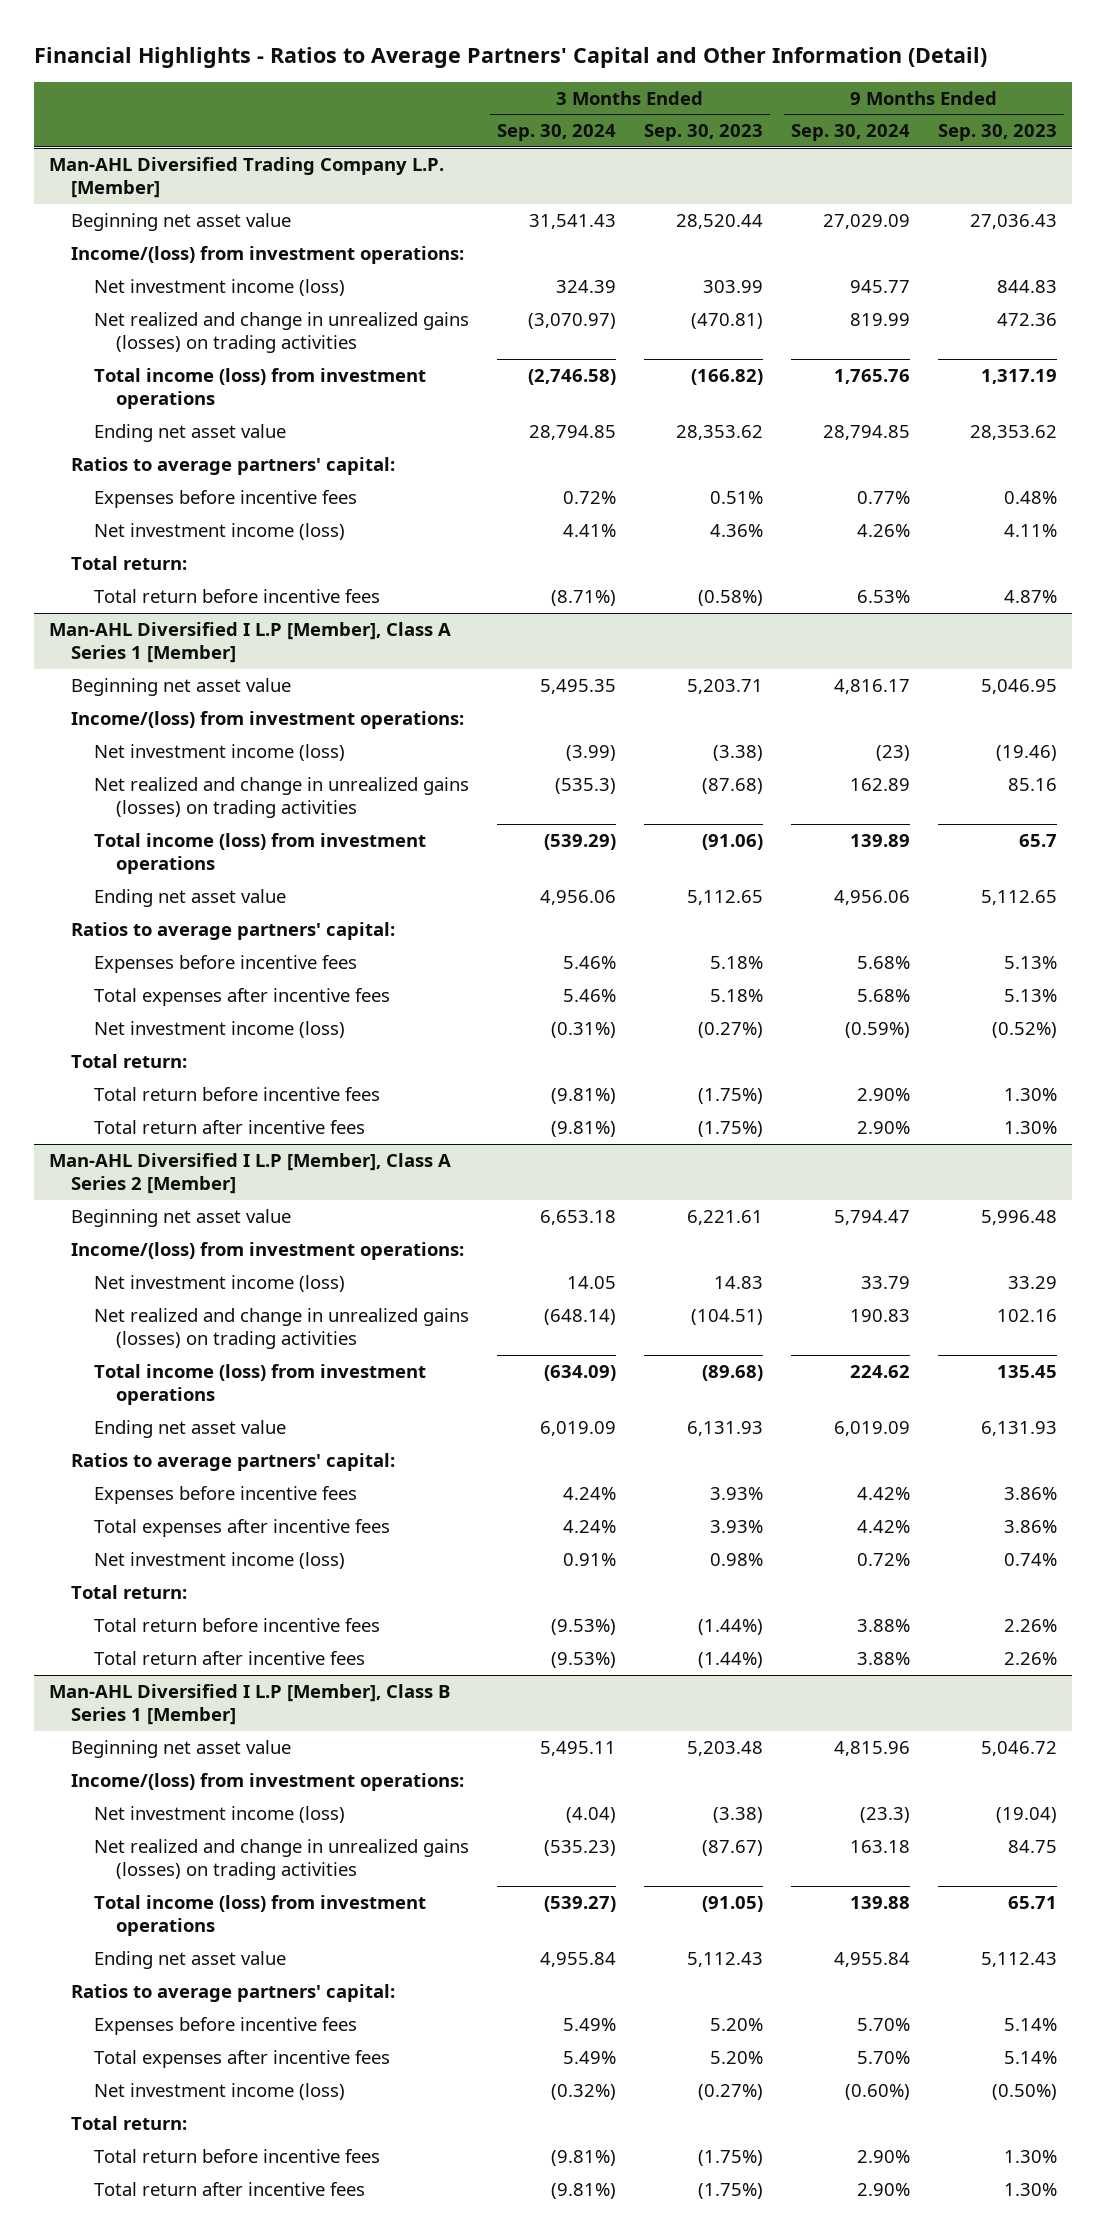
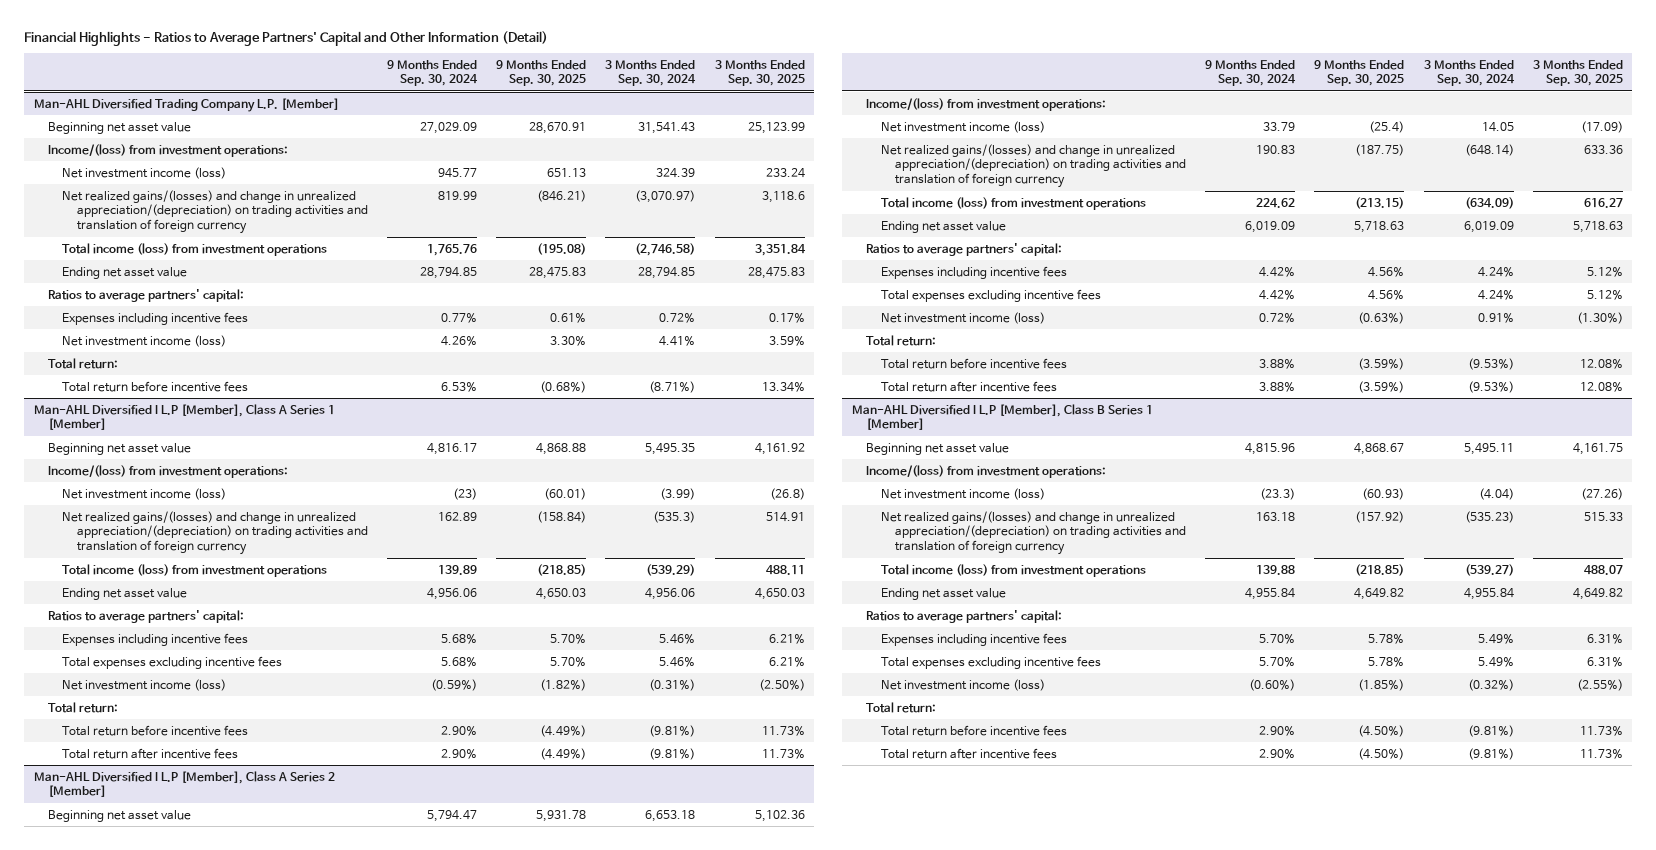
- | 3 Months Ended Sep. 30, 2024 | 3 Months Ended Sep. 30, 2023 | 9 Months Ended Sep. 30, 2024 | 9 Months Ended Sep. 30, 2023
+ | 9 Months Ended Sep. 30, 2024 | 9 Months Ended Sep. 30, 2025 | 3 Months Ended Sep. 30, 2024 | 3 Months Ended Sep. 30, 2025
@ Man-AHL Diversified Trading Company L.P. [Member]
- Net realized and change in unrealized gains (losses) on trading activities | (3,070.97) | (470.81) | 819.99 | 472.36
+ Net realized gains/(losses) and change in unrealized appreciation/(depreciation) on trading activities and translation of foreign currency | 819.99 | (846.21) | (3,070.97) | 3,118.6
- Expenses before incentive fees | 0.72% | 0.51% | 0.77% | 0.48%
+ Expenses including incentive fees | 0.77% | 0.61% | 0.72% | 0.17%
@ Man-AHL Diversified I L.P [Member], Class A Series 1 [Member]
- Net realized and change in unrealized gains (losses) on trading activities | (535.3) | (87.68) | 162.89 | 85.16
+ Net realized gains/(losses) and change in unrealized appreciation/(depreciation) on trading activities and translation of foreign currency | 162.89 | (158.84) | (535.3) | 514.91
- Expenses before incentive fees | 5.46% | 5.18% | 5.68% | 5.13%
- Total expenses after incentive fees | 5.46% | 5.18% | 5.68% | 5.13%
+ Expenses including incentive fees | 5.68% | 5.70% | 5.46% | 6.21%
+ Total expenses excluding incentive fees | 5.68% | 5.70% | 5.46% | 6.21%
@ Man-AHL Diversified I L.P [Member], Class A Series 2 [Member]
- Net realized and change in unrealized gains (losses) on trading activities | (648.14) | (104.51) | 190.83 | 102.16
+ Net realized gains/(losses) and change in unrealized appreciation/(depreciation) on trading activities and translation of foreign currency | 190.83 | (187.75) | (648.14) | 633.36
- Expenses before incentive fees | 4.24% | 3.93% | 4.42% | 3.86%
- Total expenses after incentive fees | 4.24% | 3.93% | 4.42% | 3.86%
+ Expenses including incentive fees | 4.42% | 4.56% | 4.24% | 5.12%
+ Total expenses excluding incentive fees | 4.42% | 4.56% | 4.24% | 5.12%
@ Man-AHL Diversified I L.P [Member], Class B Series 1 [Member]
- Net realized and change in unrealized gains (losses) on trading activities | (535.23) | (87.67) | 163.18 | 84.75
+ Net realized gains/(losses) and change in unrealized appreciation/(depreciation) on trading activities and translation of foreign currency | 163.18 | (157.92) | (535.23) | 515.33
- Expenses before incentive fees | 5.49% | 5.20% | 5.70% | 5.14%
- Total expenses after incentive fees | 5.49% | 5.20% | 5.70% | 5.14%
+ Expenses including incentive fees | 5.70% | 5.78% | 5.49% | 6.31%
+ Total expenses excluding incentive fees | 5.70% | 5.78% | 5.49% | 6.31%

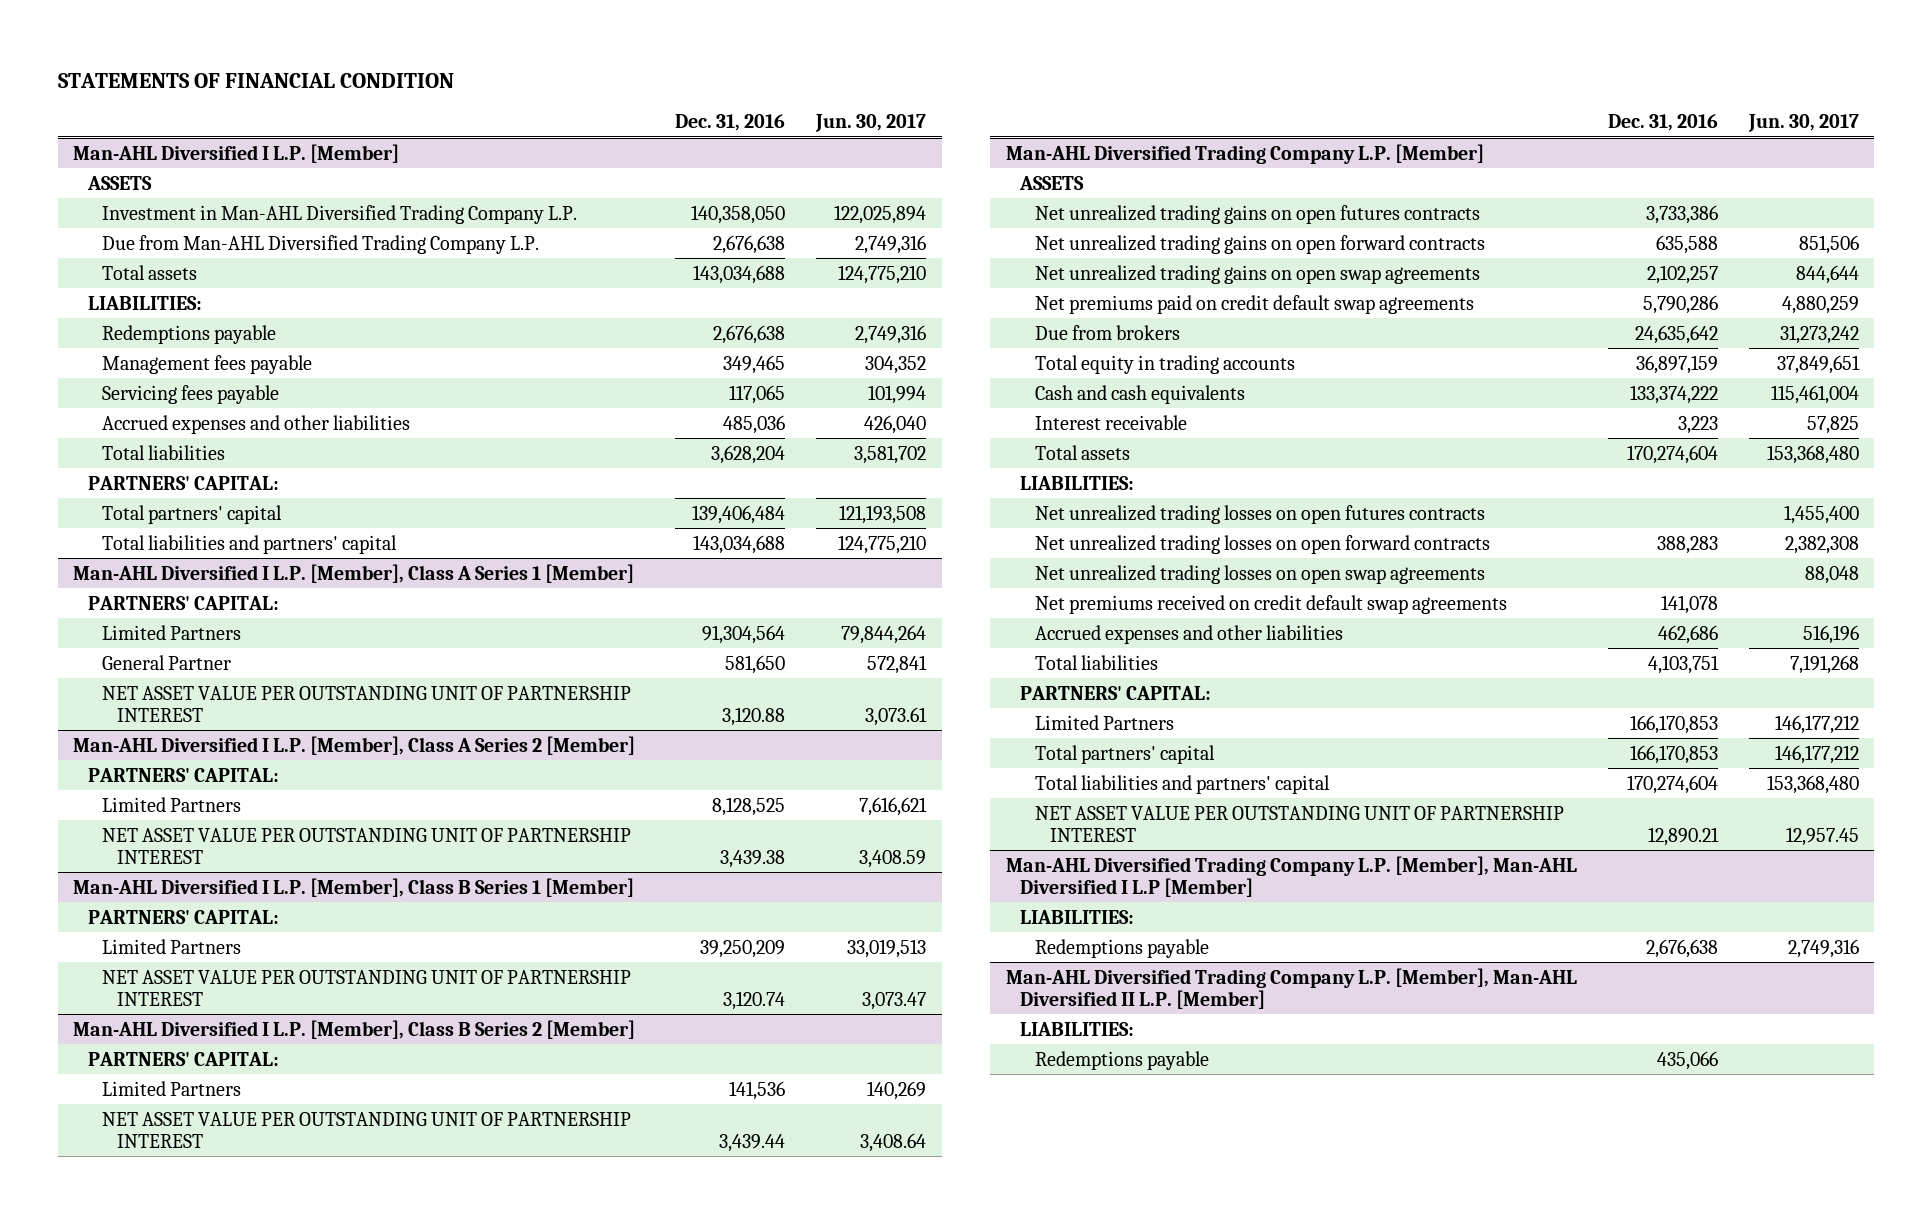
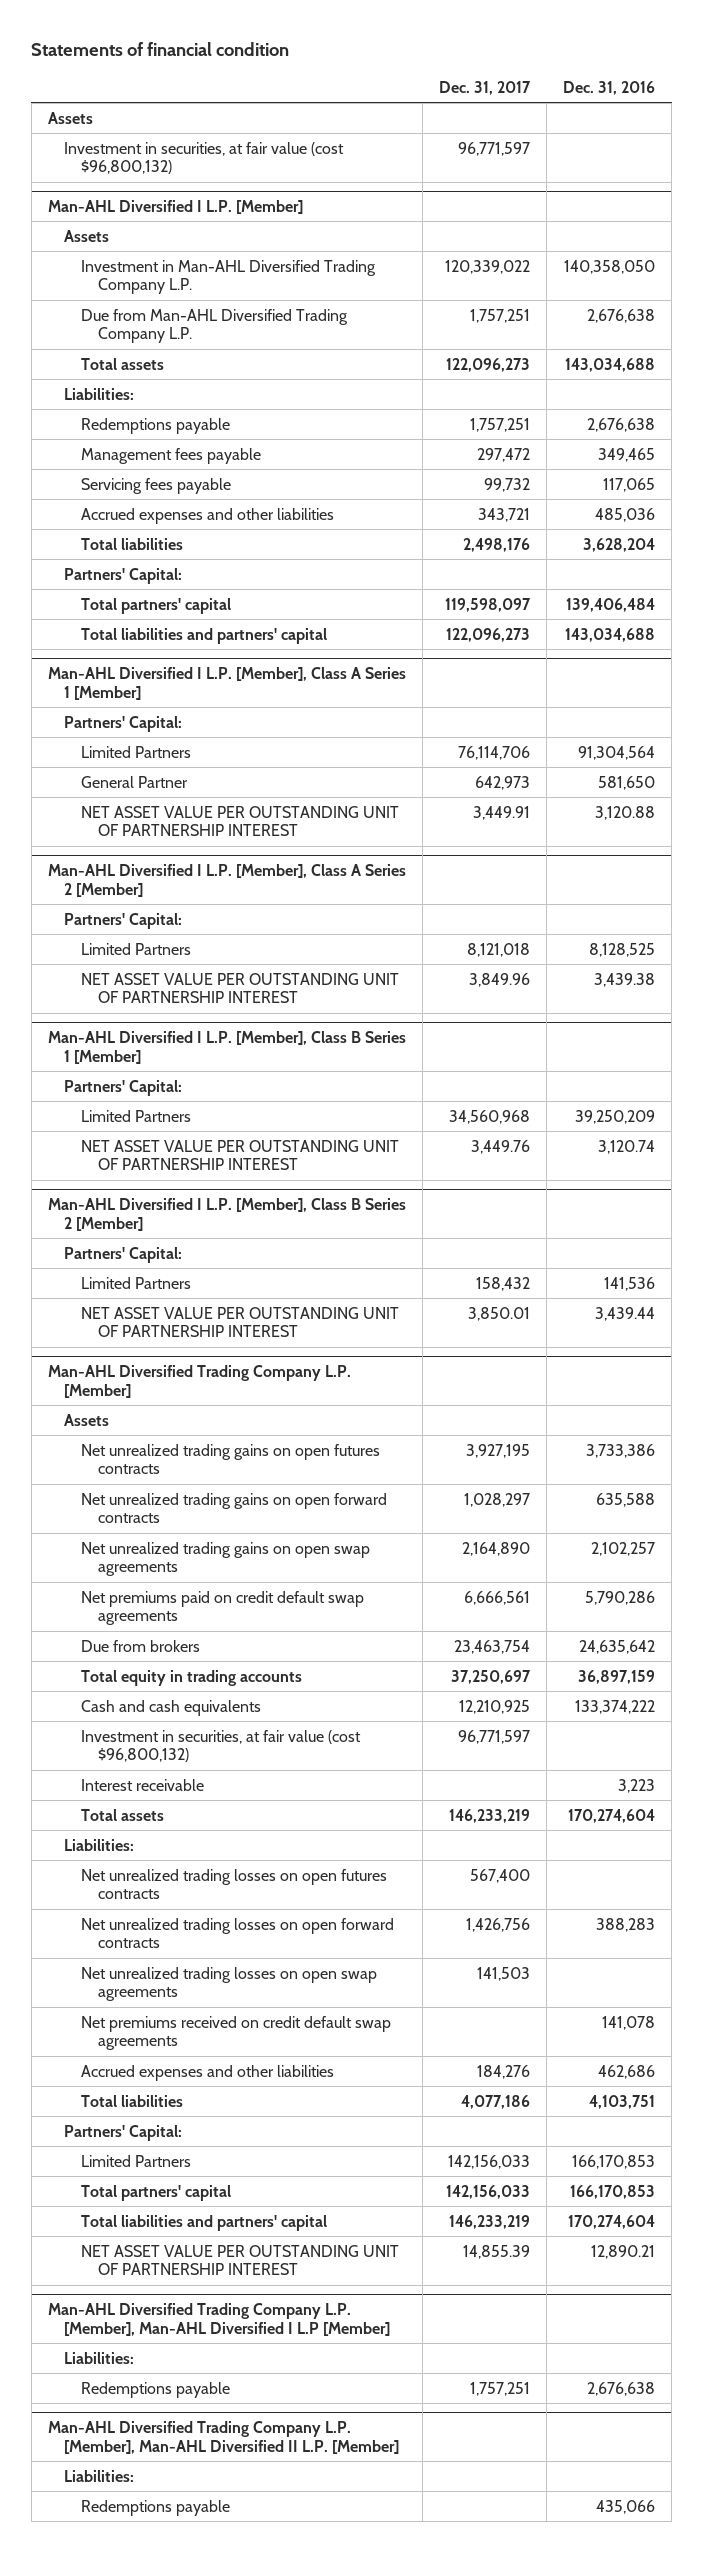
- STATEMENTS OF FINANCIAL CONDITION
+ Statements of financial condition
- | Dec. 31, 2016 | Jun. 30, 2017
+ | Dec. 31, 2017 | Dec. 31, 2016
+ Assets
+ Investment in securities, at fair value (cost $96,800,132) | 96,771,597 |
@ Man-AHL Diversified I L.P. [Member]
- ASSETS
+ Assets
- LIABILITIES:
+ Liabilities:
- PARTNERS' CAPITAL:
+ Partners' Capital:
@ Man-AHL Diversified I L.P. [Member], Class A Series 1 [Member]
- PARTNERS' CAPITAL:
+ Partners' Capital:
@ Man-AHL Diversified I L.P. [Member], Class A Series 2 [Member]
- PARTNERS' CAPITAL:
+ Partners' Capital:
@ Man-AHL Diversified I L.P. [Member], Class B Series 1 [Member]
- PARTNERS' CAPITAL:
+ Partners' Capital:
@ Man-AHL Diversified I L.P. [Member], Class B Series 2 [Member]
- PARTNERS' CAPITAL:
+ Partners' Capital:
@ Man-AHL Diversified Trading Company L.P. [Member]
- ASSETS
+ Assets
+ Investment in securities, at fair value (cost $96,800,132) | 96,771,597 |
- LIABILITIES:
+ Liabilities:
- PARTNERS' CAPITAL:
+ Partners' Capital:
@ Man-AHL Diversified Trading Company L.P. [Member], Man-AHL Diversified I L.P [Member]
- LIABILITIES:
+ Liabilities:
@ Man-AHL Diversified Trading Company L.P. [Member], Man-AHL Diversified II L.P. [Member]
- LIABILITIES:
+ Liabilities:

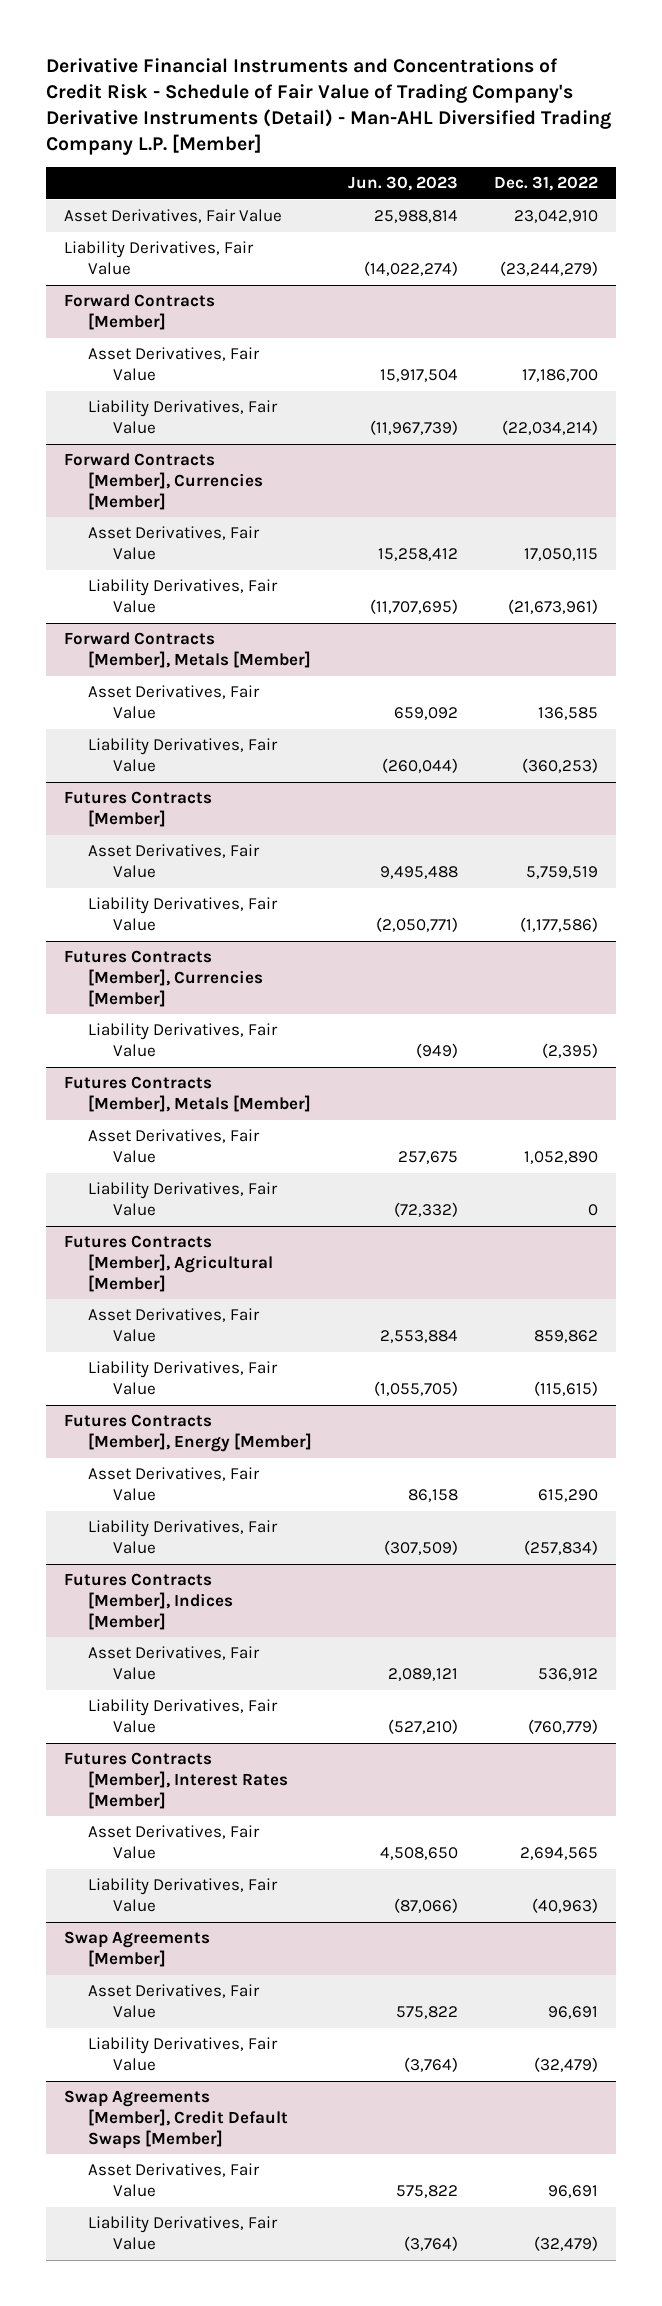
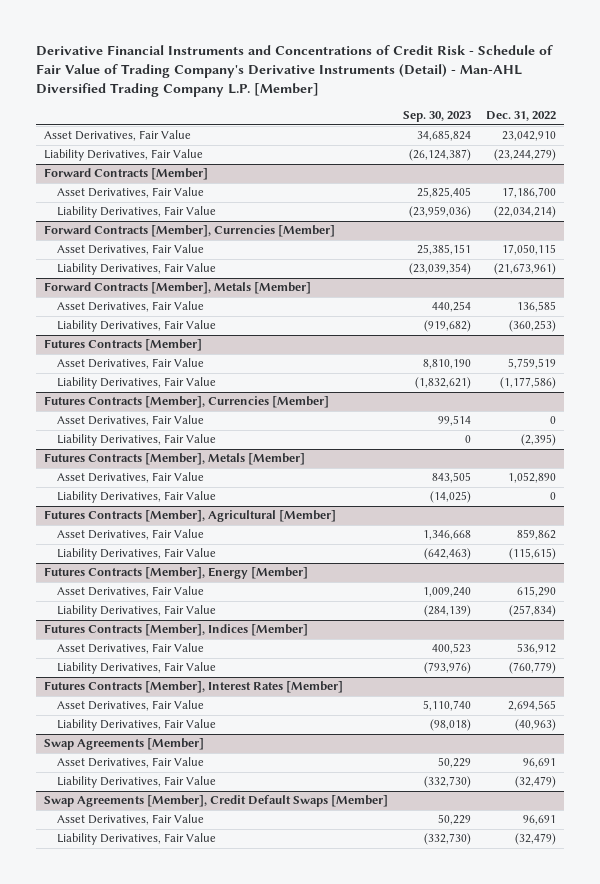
- | Jun. 30, 2023 | Dec. 31, 2022
+ | Sep. 30, 2023 | Dec. 31, 2022
@ Futures Contracts [Member], Currencies [Member]
+ Asset Derivatives, Fair Value | 99,514 | 0

